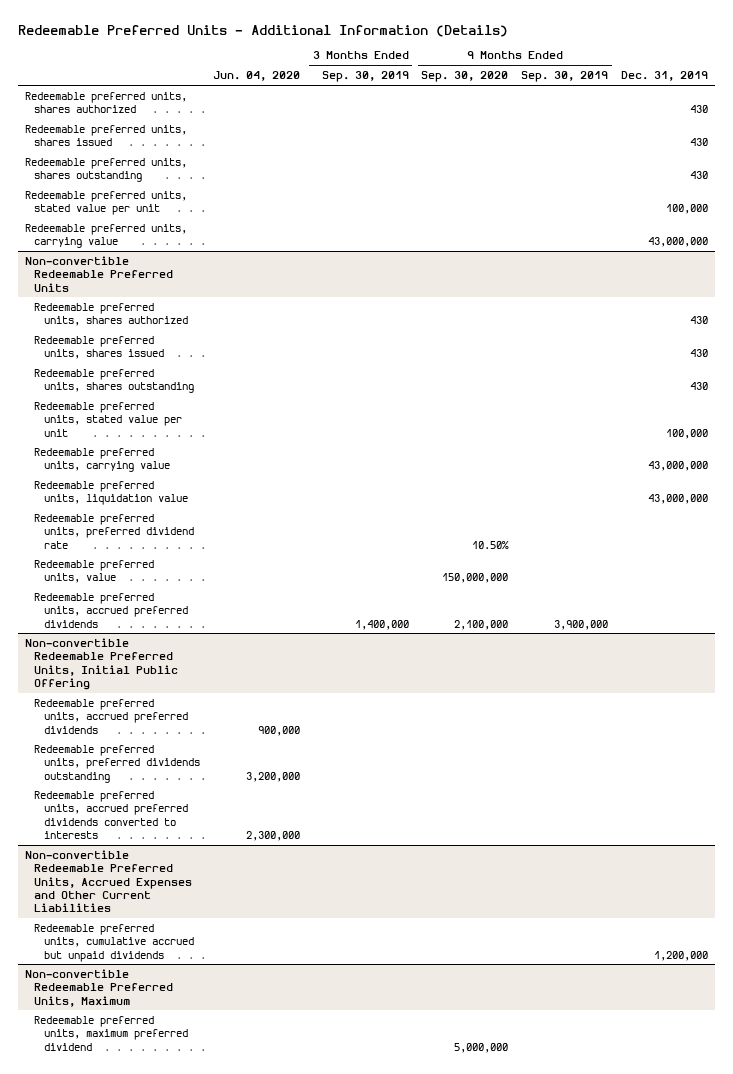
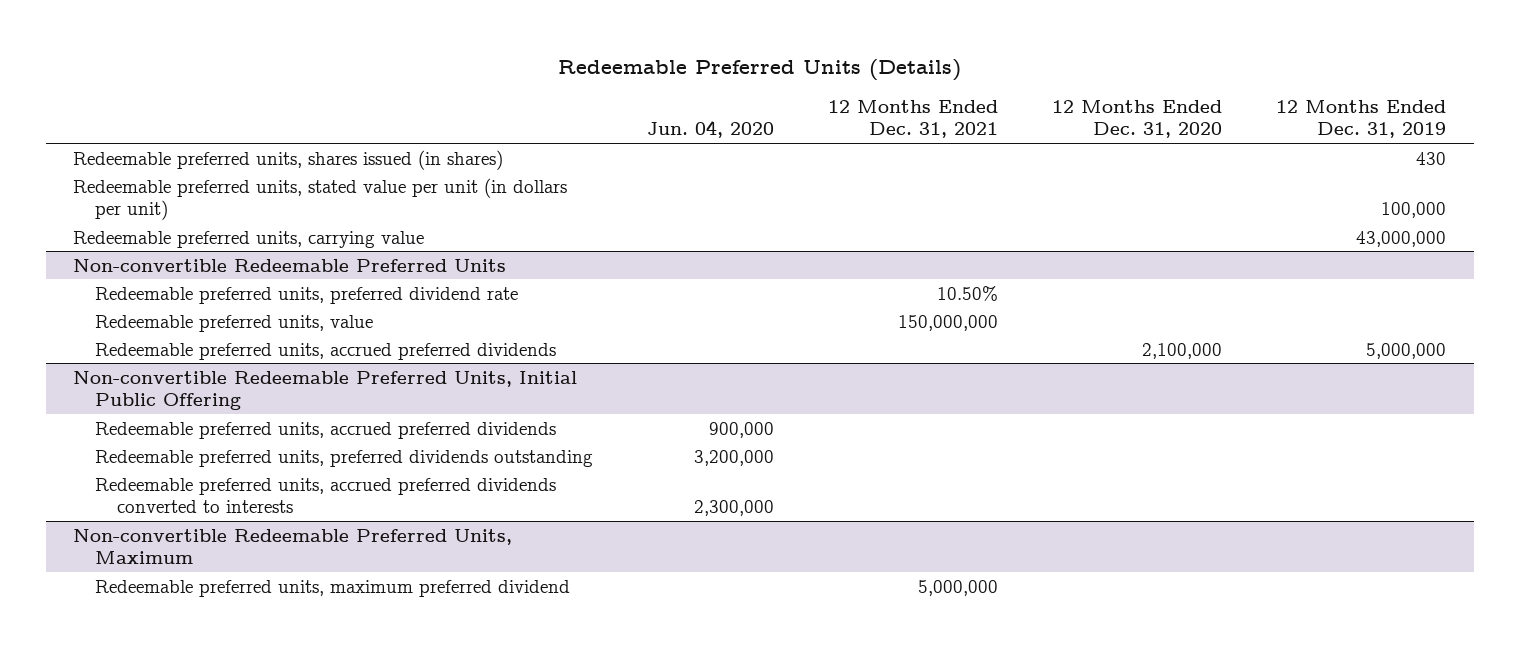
- Redeemable Preferred Units - Additional Information (Details)
+ Redeemable Preferred Units (Details)
- | Jun. 04, 2020 | 3 Months Ended Sep. 30, 2019 | 9 Months Ended Sep. 30, 2020 | 9 Months Ended Sep. 30, 2019 | Dec. 31, 2019
+ | Jun. 04, 2020 | 12 Months Ended Dec. 31, 2021 | 12 Months Ended Dec. 31, 2020 | 12 Months Ended Dec. 31, 2019
- Redeemable preferred units, shares authorized | | | | | 430
- Redeemable preferred units, shares issued | | | | | 430
- Redeemable preferred units, shares outstanding | | | | | 430
- Redeemable preferred units, stated value per unit | | | | | 100,000
+ Redeemable preferred units, shares issued (in shares) | | | | 430
+ Redeemable preferred units, stated value per unit (in dollars per unit) | | | | 100,000
@ Non-convertible Redeemable Preferred Units
- Redeemable preferred units, shares authorized | | | | | 430
- Redeemable preferred units, shares issued | | | | | 430
- Redeemable preferred units, shares outstanding | | | | | 430
- Redeemable preferred units, stated value per unit | | | | | 100,000
- Redeemable preferred units, carrying value | | | | | 43,000,000
- Redeemable preferred units, liquidation value | | | | | 43,000,000
- Non-convertible Redeemable Preferred Units, Accrued Expenses and Other Current Liabilities
- Redeemable preferred units, cumulative accrued but unpaid dividends | | | | | 1,200,000

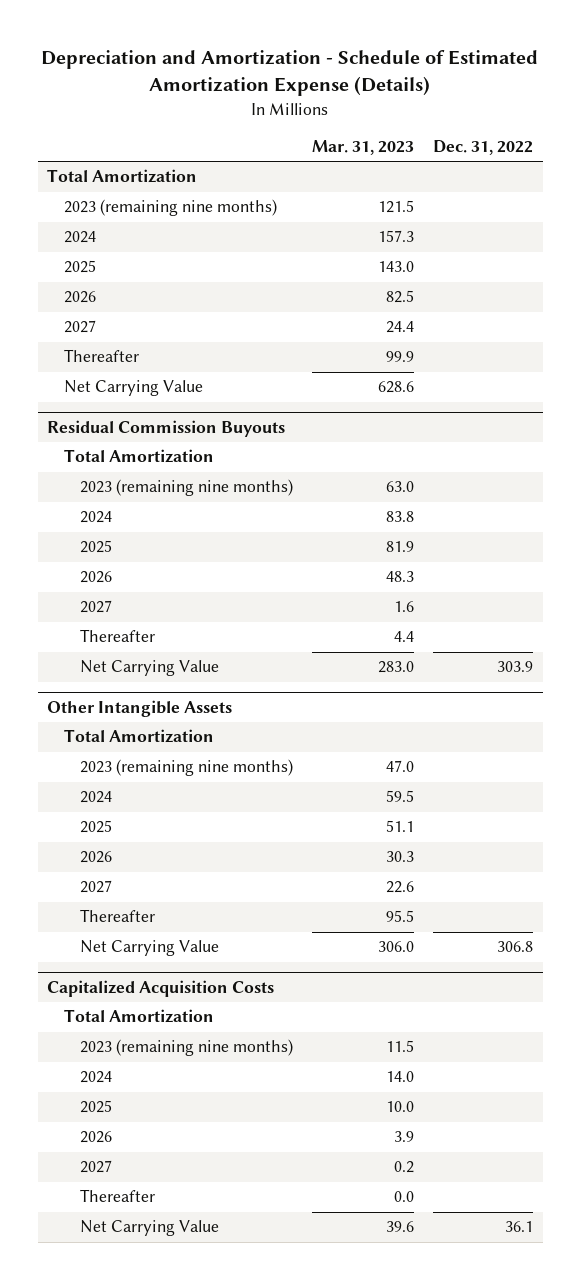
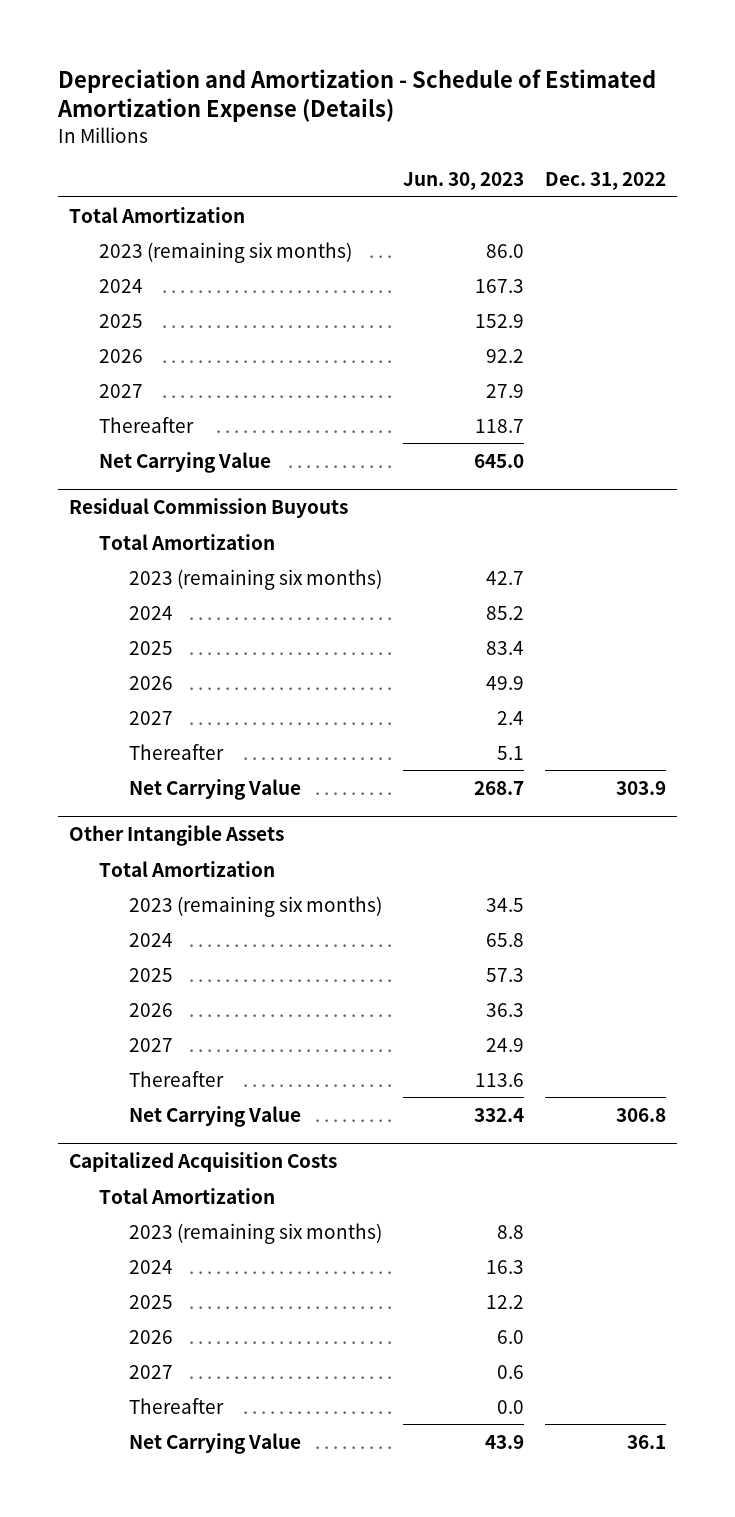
- | Mar. 31, 2023 | Dec. 31, 2022
+ | Jun. 30, 2023 | Dec. 31, 2022
- 2023 (remaining nine months) | 121.5 |
+ 2023 (remaining six months) | 86.0 |
@ Residual Commission Buyouts
- 2023 (remaining nine months) | 63.0 |
+ 2023 (remaining six months) | 42.7 |
@ Other Intangible Assets
- 2023 (remaining nine months) | 47.0 |
+ 2023 (remaining six months) | 34.5 |
@ Capitalized Acquisition Costs
- 2023 (remaining nine months) | 11.5 |
+ 2023 (remaining six months) | 8.8 |

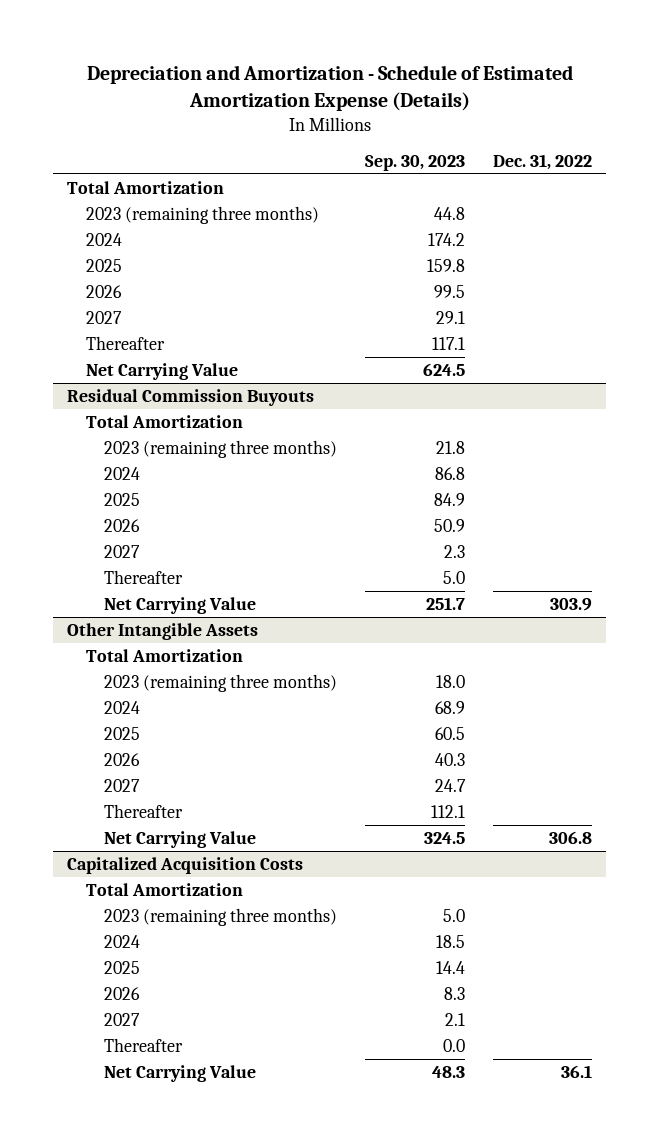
- | Jun. 30, 2023 | Dec. 31, 2022
+ | Sep. 30, 2023 | Dec. 31, 2022
- 2023 (remaining six months) | 86.0 |
+ 2023 (remaining three months) | 44.8 |
@ Residual Commission Buyouts
- 2023 (remaining six months) | 42.7 |
+ 2023 (remaining three months) | 21.8 |
@ Other Intangible Assets
- 2023 (remaining six months) | 34.5 |
+ 2023 (remaining three months) | 18.0 |
@ Capitalized Acquisition Costs
- 2023 (remaining six months) | 8.8 |
+ 2023 (remaining three months) | 5.0 |

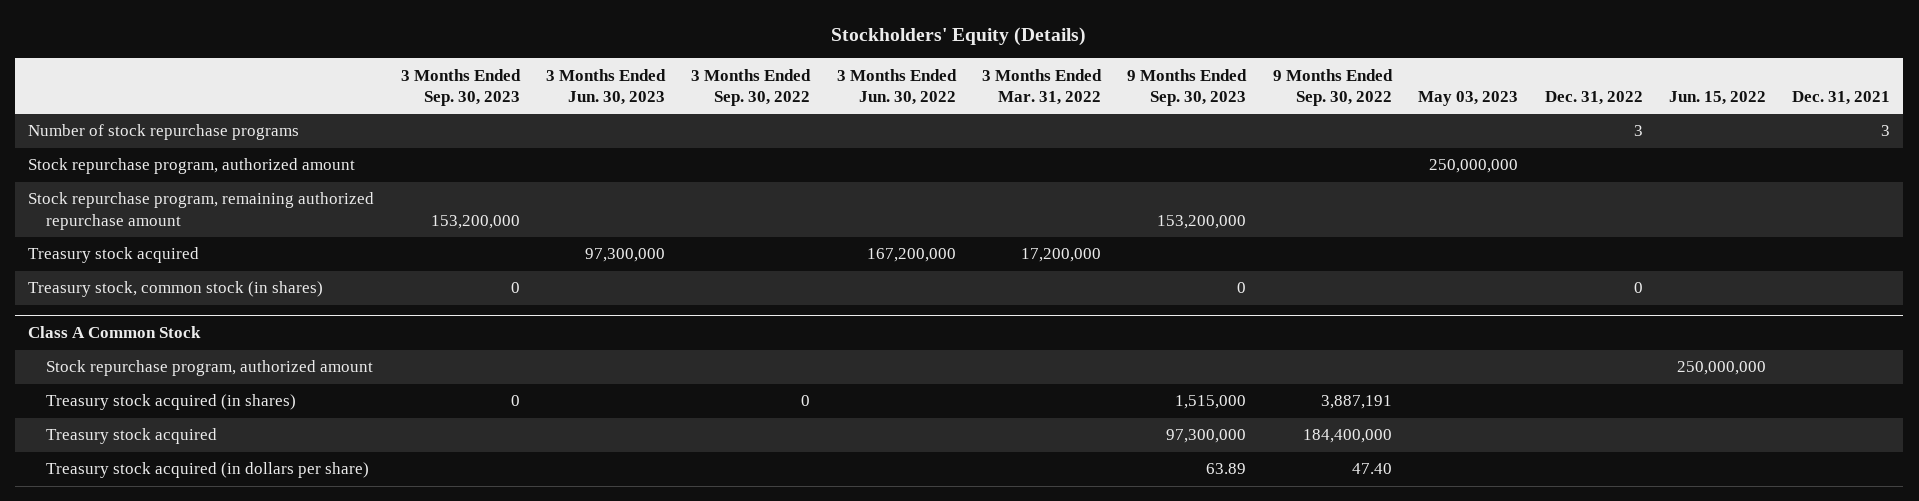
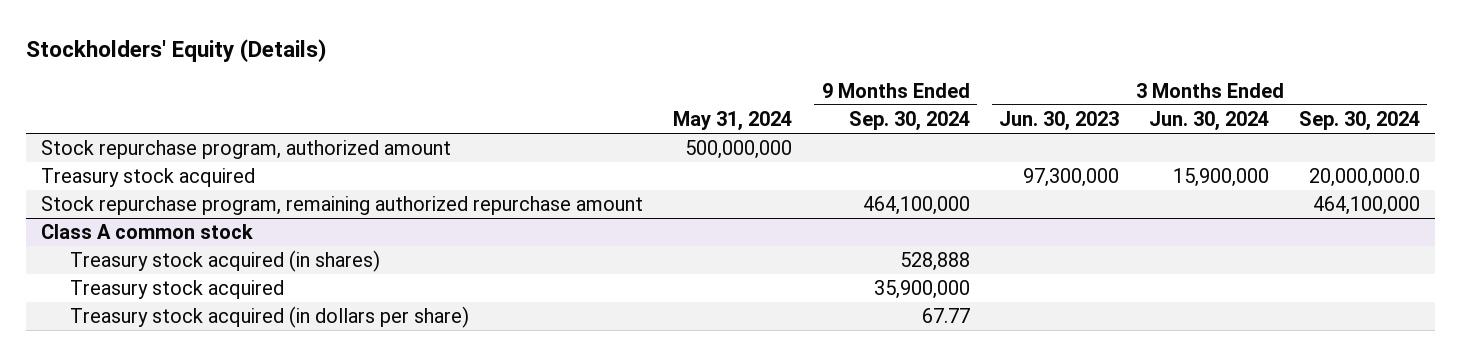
- | 3 Months Ended Sep. 30, 2023 | 3 Months Ended Jun. 30, 2023 | 3 Months Ended Sep. 30, 2022 | 3 Months Ended Jun. 30, 2022 | 3 Months Ended Mar. 31, 2022 | 9 Months Ended Sep. 30, 2023 | 9 Months Ended Sep. 30, 2022 | May 03, 2023 | Dec. 31, 2022 | Jun. 15, 2022 | Dec. 31, 2021
+ | May 31, 2024 | 9 Months Ended Sep. 30, 2024 | 3 Months Ended Jun. 30, 2023 | 3 Months Ended Jun. 30, 2024 | 3 Months Ended Sep. 30, 2024
- Number of stock repurchase programs | | | | | | | | | 3 | | 3
- Treasury stock, common stock (in shares) | 0 | | | | | 0 | | | 0 | |
- Class A Common Stock
- Stock repurchase program, authorized amount | | | | | | | | | | 250,000,000 |
moved down: Stock repurchase program, remaining authorized repurchase amount | | 464,100,000 | | | 464,100,000
+ Class A common stock

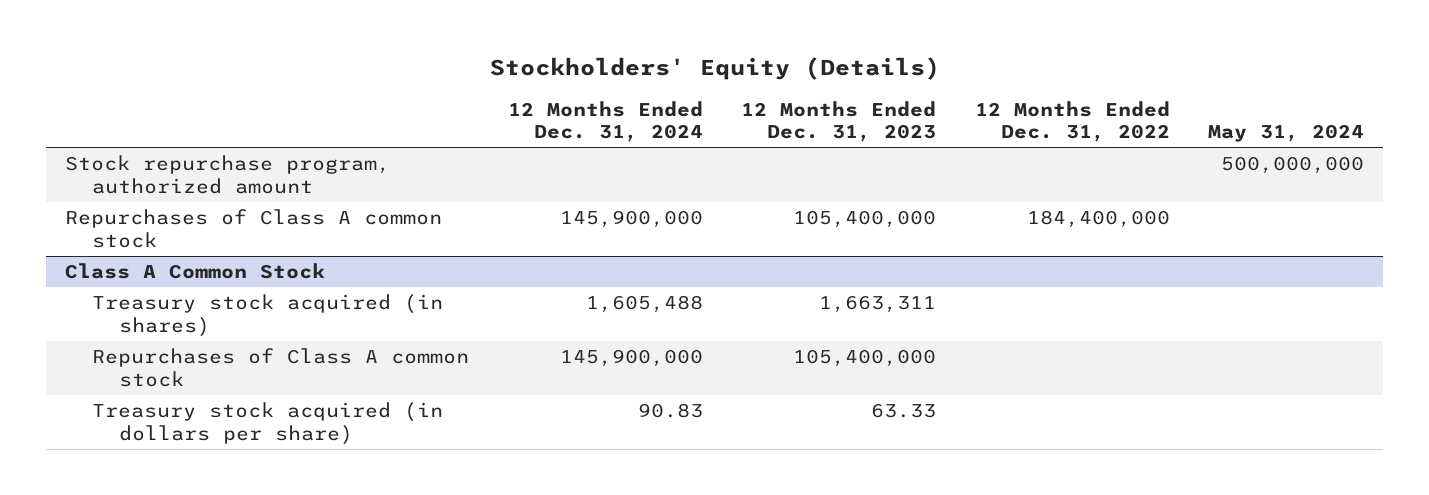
- | May 31, 2024 | 9 Months Ended Sep. 30, 2024 | 3 Months Ended Jun. 30, 2023 | 3 Months Ended Jun. 30, 2024 | 3 Months Ended Sep. 30, 2024
+ | 12 Months Ended Dec. 31, 2024 | 12 Months Ended Dec. 31, 2023 | 12 Months Ended Dec. 31, 2022 | May 31, 2024
- Treasury stock acquired | | | 97,300,000 | 15,900,000 | 20,000,000.0
- Stock repurchase program, remaining authorized repurchase amount | | 464,100,000 | | | 464,100,000
- Class A common stock
+ Repurchases of Class A common stock | 145,900,000 | 105,400,000 | 184,400,000 |
+ Class A Common Stock
- Treasury stock acquired | | 35,900,000 | | |
+ Repurchases of Class A common stock | 145,900,000 | 105,400,000 | |

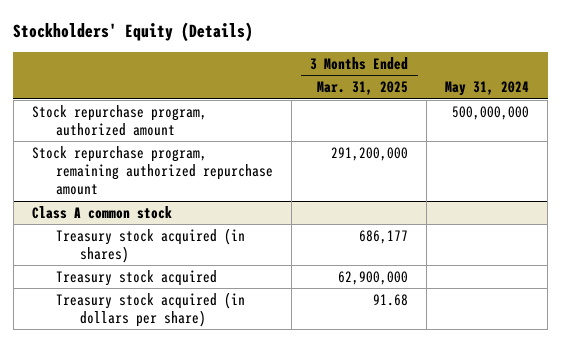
- | 12 Months Ended Dec. 31, 2024 | 12 Months Ended Dec. 31, 2023 | 12 Months Ended Dec. 31, 2022 | May 31, 2024
+ | 3 Months Ended Mar. 31, 2025 | May 31, 2024
- Repurchases of Class A common stock | 145,900,000 | 105,400,000 | 184,400,000 |
- Class A Common Stock
+ Stock repurchase program, remaining authorized repurchase amount | 291,200,000 |
+ Class A common stock
- Repurchases of Class A common stock | 145,900,000 | 105,400,000 | |
+ Treasury stock acquired | 62,900,000 |

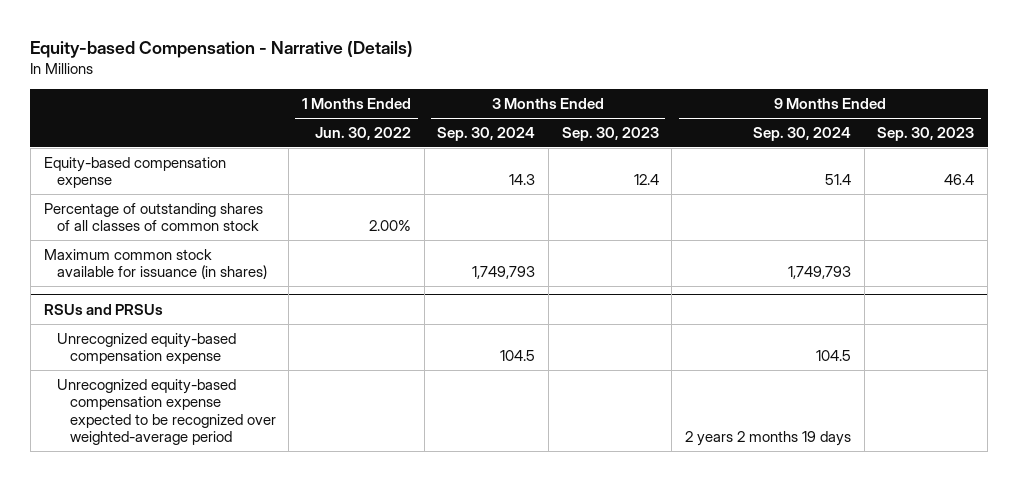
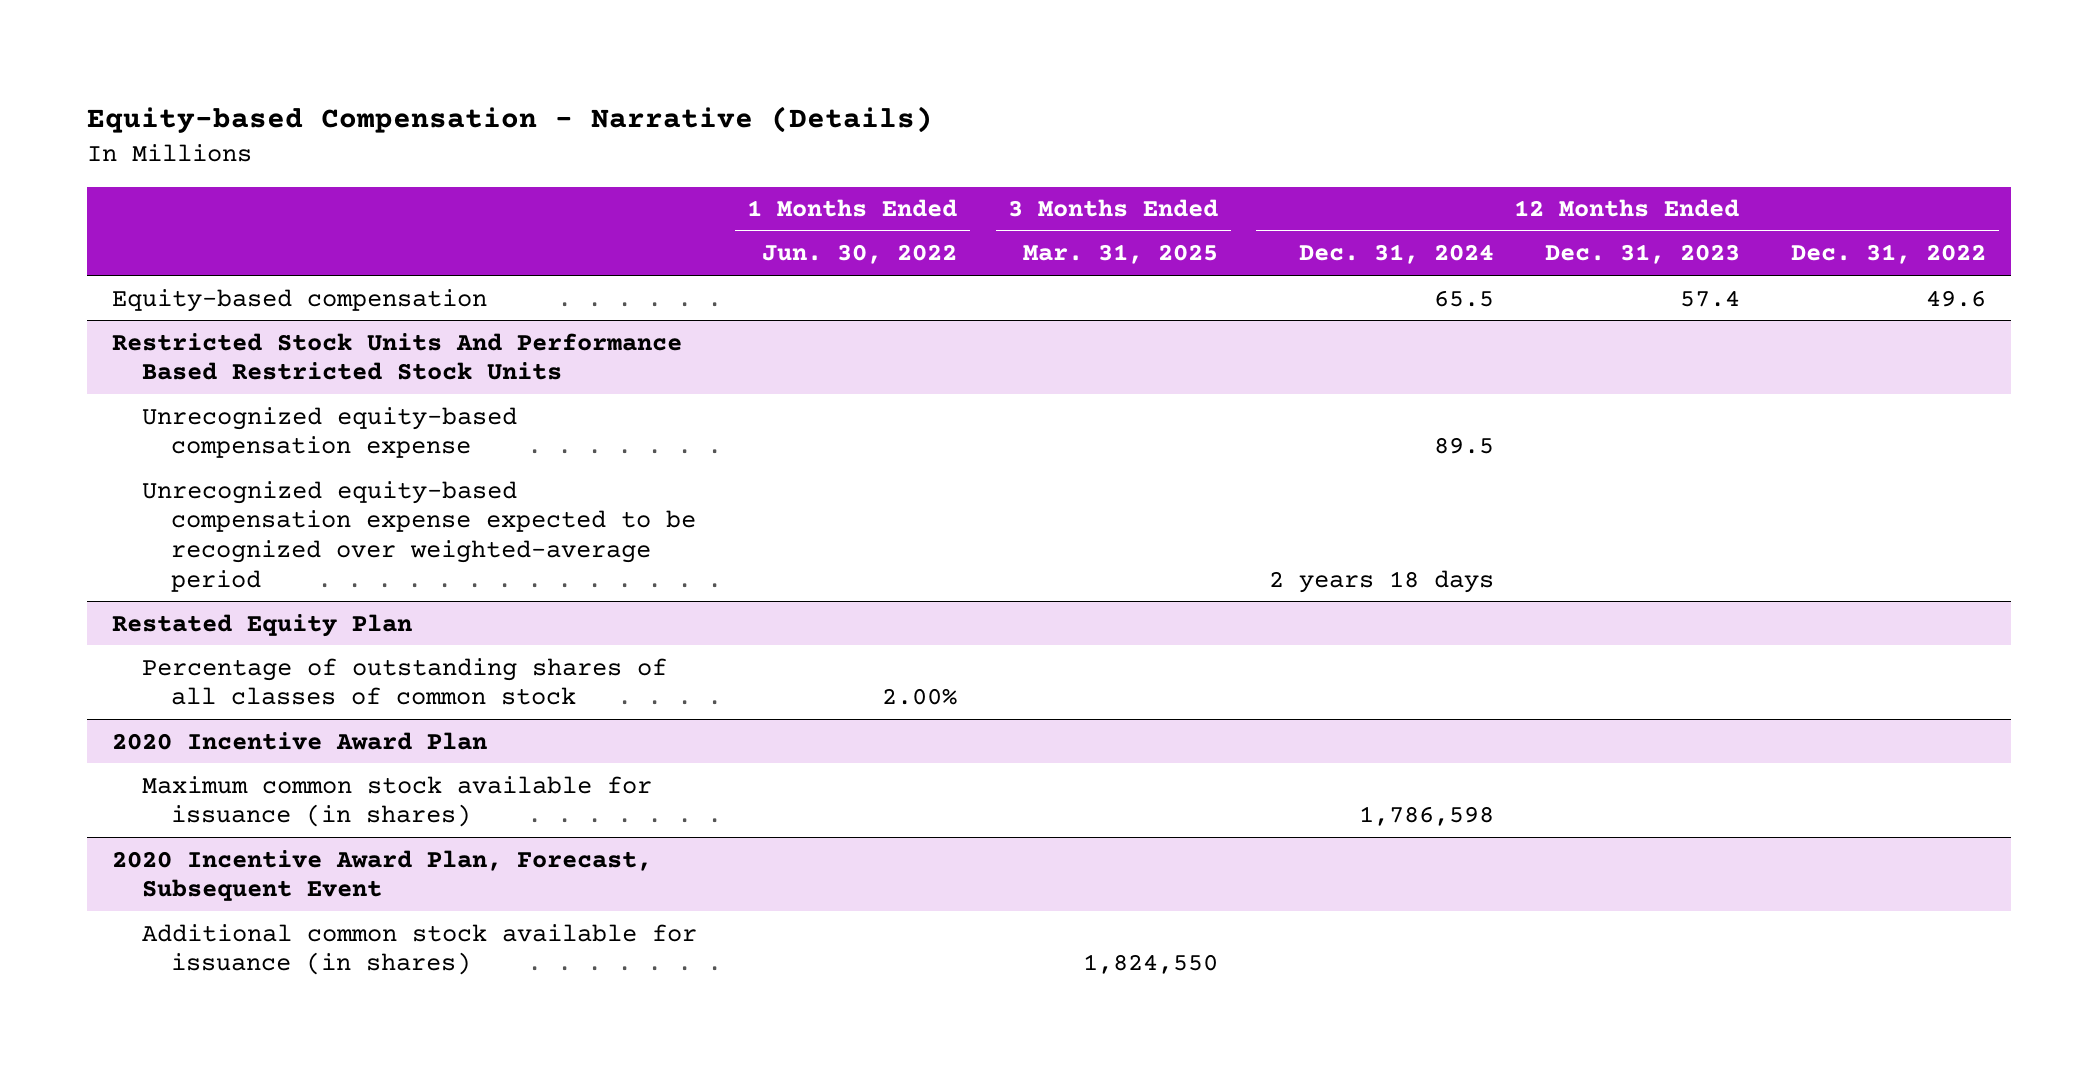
- | 1 Months Ended Jun. 30, 2022 | 3 Months Ended Sep. 30, 2024 | 3 Months Ended Sep. 30, 2023 | 9 Months Ended Sep. 30, 2024 | 9 Months Ended Sep. 30, 2023
+ | 1 Months Ended Jun. 30, 2022 | 3 Months Ended Mar. 31, 2025 | 12 Months Ended Dec. 31, 2024 | 12 Months Ended Dec. 31, 2023 | 12 Months Ended Dec. 31, 2022
- Equity-based compensation expense | | 14.3 | 12.4 | 51.4 | 46.4
- Percentage of outstanding shares of all classes of common stock | 2.00% | | | |
- Maximum common stock available for issuance (in shares) | | 1,749,793 | | 1,749,793 |
- RSUs and PRSUs
+ Equity-based compensation | | | 65.5 | 57.4 | 49.6
+ Restricted Stock Units And Performance Based Restricted Stock Units
+ Restated Equity Plan
+ Percentage of outstanding shares of all classes of common stock | 2.00% | | | |
+ 2020 Incentive Award Plan
+ Maximum common stock available for issuance (in shares) | | | 1,786,598 | |
+ 2020 Incentive Award Plan, Forecast, Subsequent Event
+ Additional common stock available for issuance (in shares) | | 1,824,550 | | |

